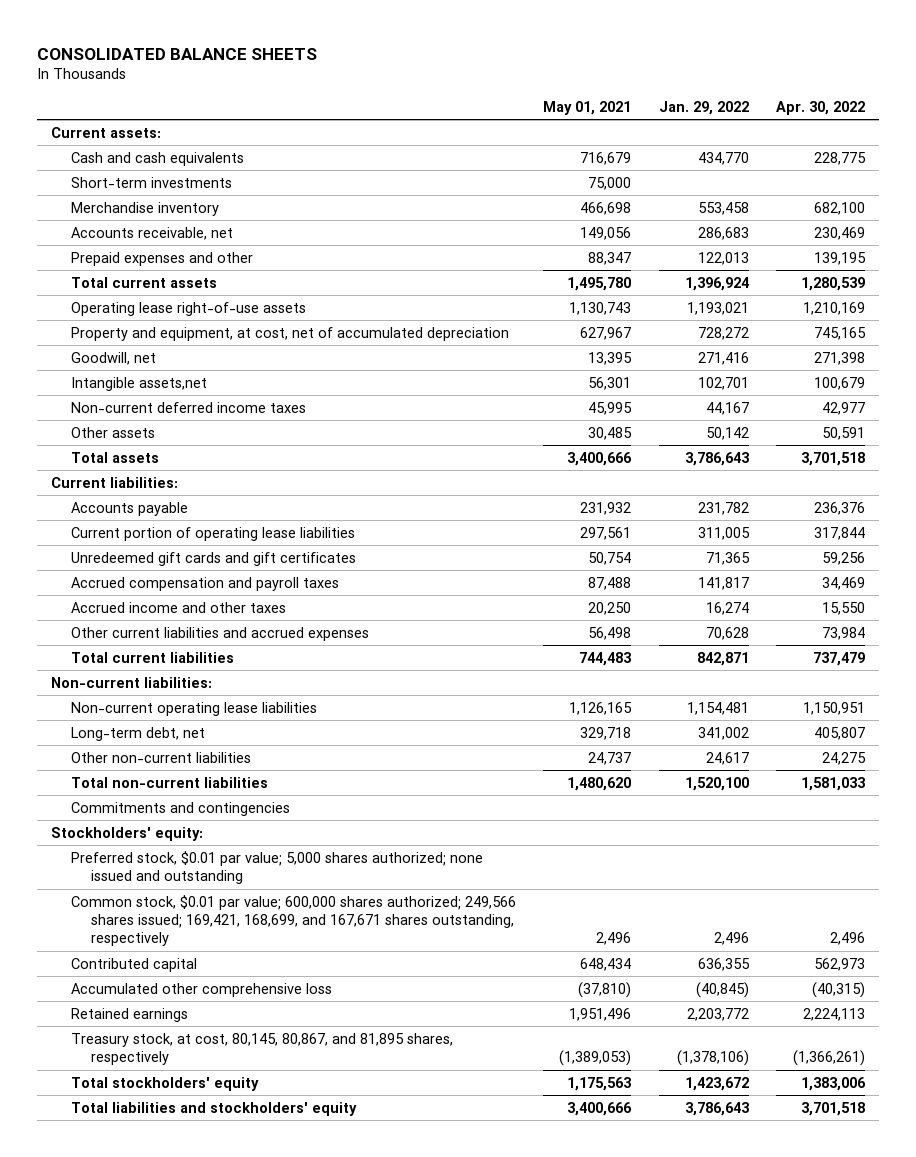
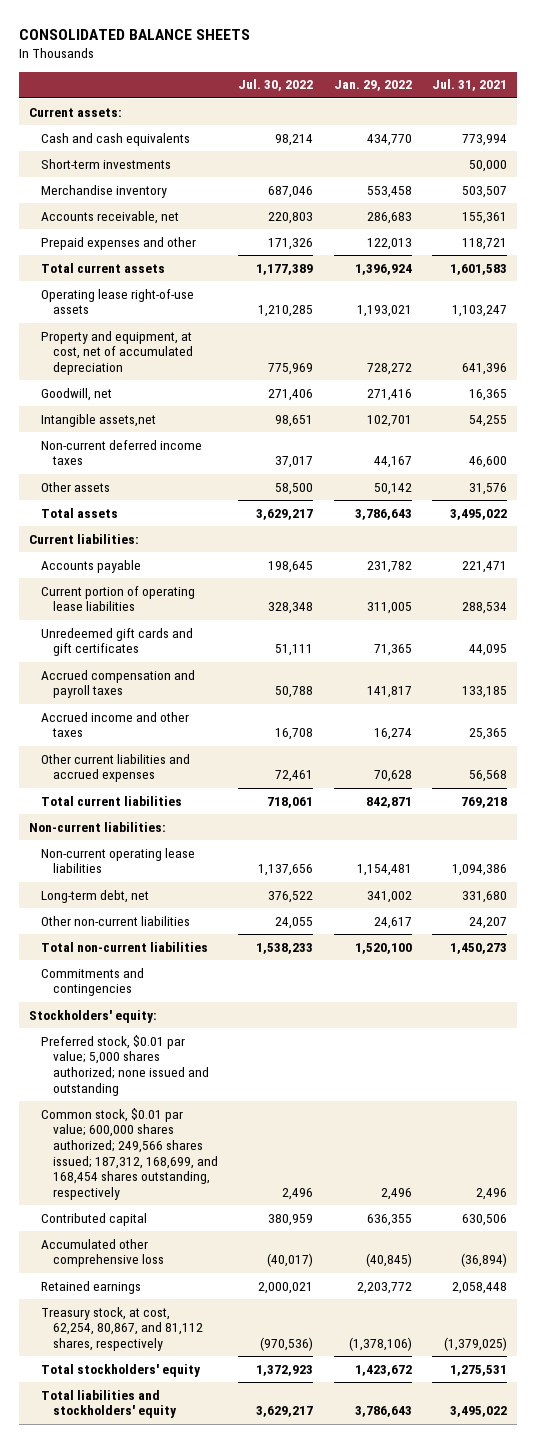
- | May 01, 2021 | Jan. 29, 2022 | Apr. 30, 2022
+ | Jul. 30, 2022 | Jan. 29, 2022 | Jul. 31, 2021
- Common stock, $0.01 par value; 600,000 shares authorized; 249,566 shares issued; 169,421, 168,699, and 167,671 shares outstanding, respectively | 2,496 | 2,496 | 2,496
+ Common stock, $0.01 par value; 600,000 shares authorized; 249,566 shares issued; 187,312, 168,699, and 168,454 shares outstanding, respectively | 2,496 | 2,496 | 2,496
- Treasury stock, at cost, 80,145, 80,867, and 81,895 shares, respectively | (1,389,053) | (1,378,106) | (1,366,261)
+ Treasury stock, at cost, 62,254, 80,867, and 81,112 shares, respectively | (970,536) | (1,378,106) | (1,379,025)

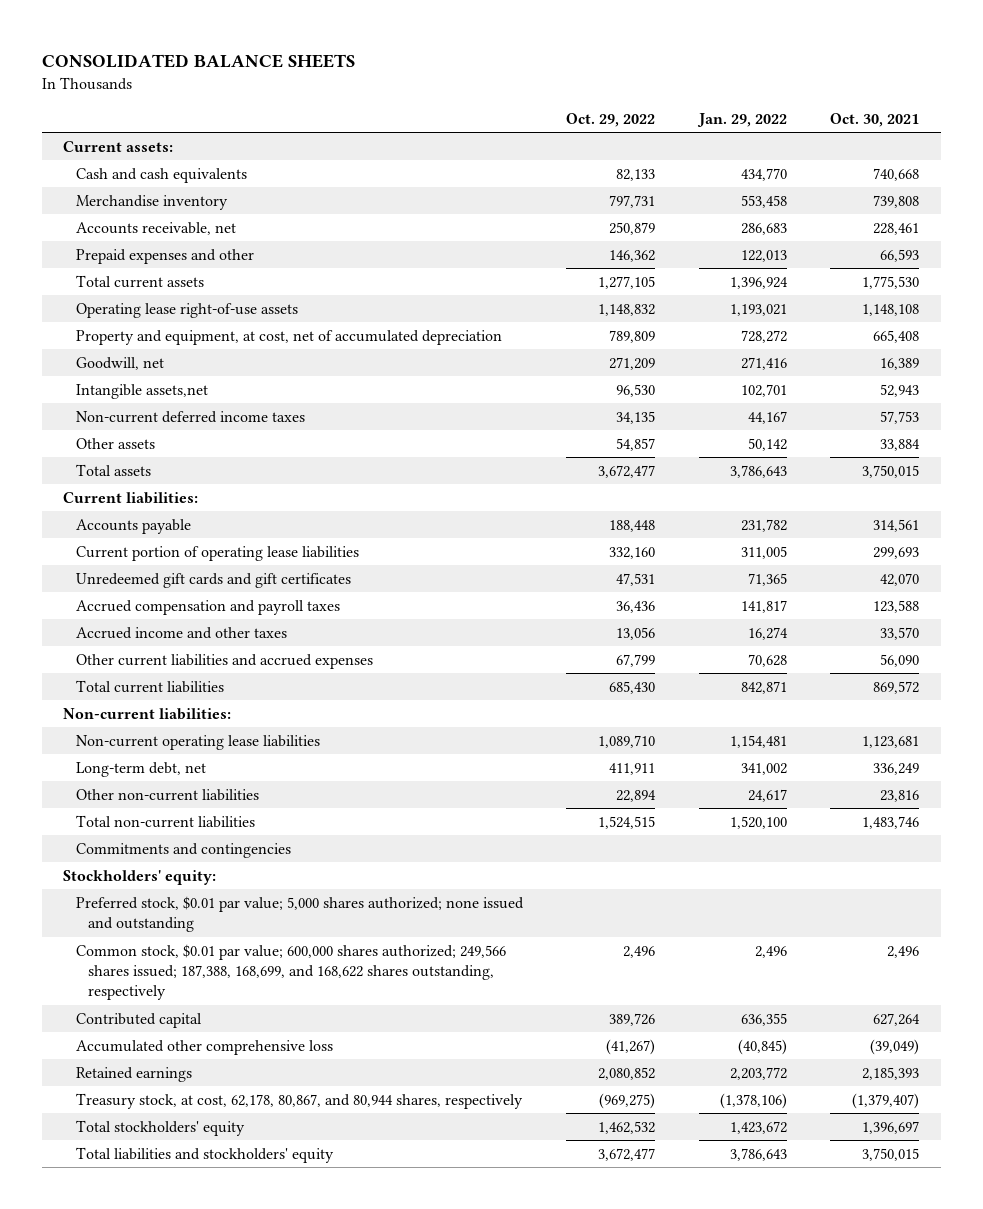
- | Jul. 30, 2022 | Jan. 29, 2022 | Jul. 31, 2021
+ | Oct. 29, 2022 | Jan. 29, 2022 | Oct. 30, 2021
- Short-term investments | | | 50,000
- Common stock, $0.01 par value; 600,000 shares authorized; 249,566 shares issued; 187,312, 168,699, and 168,454 shares outstanding, respectively | 2,496 | 2,496 | 2,496
+ Common stock, $0.01 par value; 600,000 shares authorized; 249,566 shares issued; 187,388, 168,699, and 168,622 shares outstanding, respectively | 2,496 | 2,496 | 2,496
- Treasury stock, at cost, 62,254, 80,867, and 81,112 shares, respectively | (970,536) | (1,378,106) | (1,379,025)
+ Treasury stock, at cost, 62,178, 80,867, and 80,944 shares, respectively | (969,275) | (1,378,106) | (1,379,407)

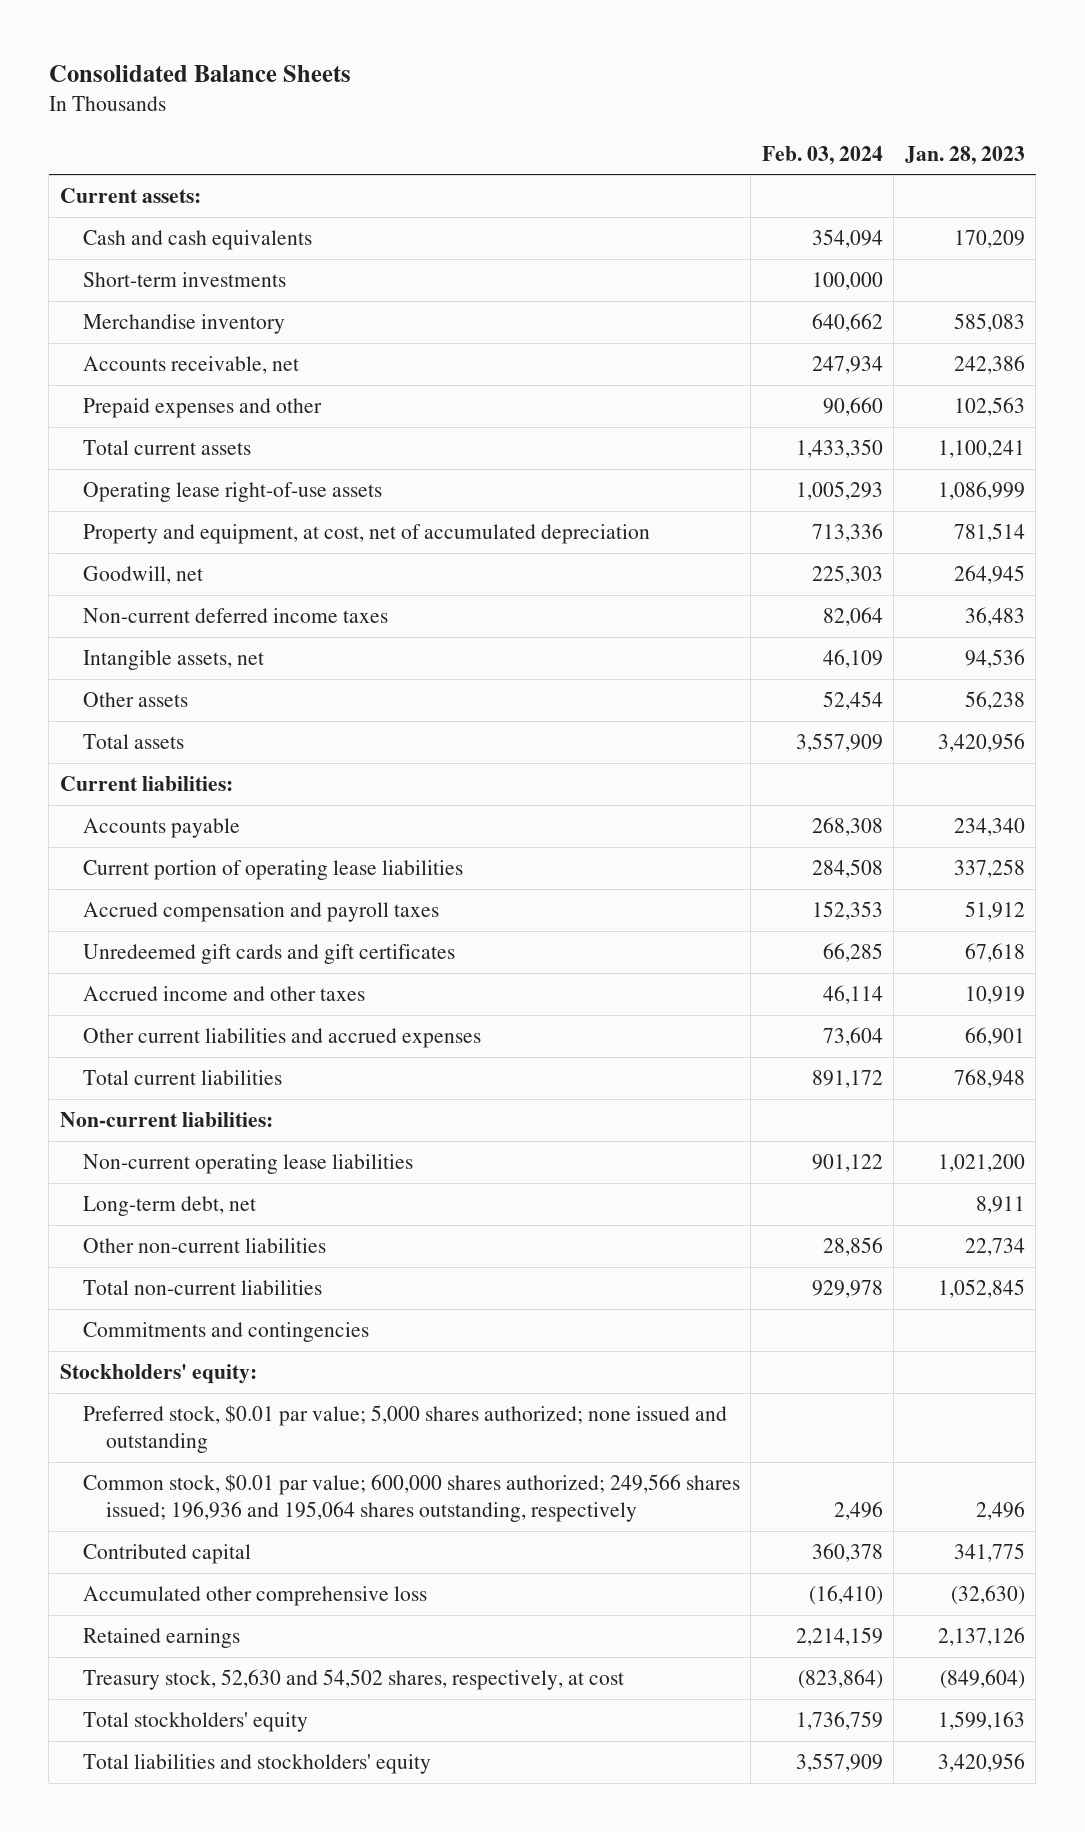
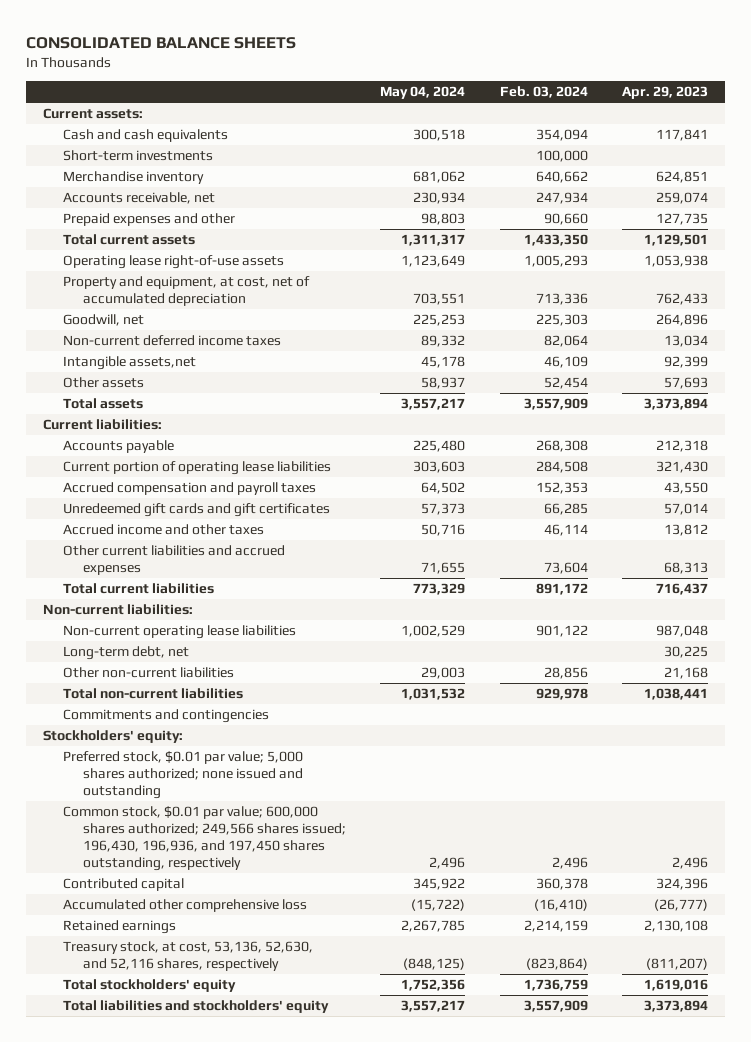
- Consolidated Balance Sheets
+ CONSOLIDATED BALANCE SHEETS
- | Feb. 03, 2024 | Jan. 28, 2023
+ | May 04, 2024 | Feb. 03, 2024 | Apr. 29, 2023
- Intangible assets, net | 46,109 | 94,536
+ Intangible assets,net | 45,178 | 46,109 | 92,399
- Common stock, $0.01 par value; 600,000 shares authorized; 249,566 shares issued; 196,936 and 195,064 shares outstanding, respectively | 2,496 | 2,496
+ Common stock, $0.01 par value; 600,000 shares authorized; 249,566 shares issued; 196,430, 196,936, and 197,450 shares outstanding, respectively | 2,496 | 2,496 | 2,496
- Treasury stock, 52,630 and 54,502 shares, respectively, at cost | (823,864) | (849,604)
+ Treasury stock, at cost, 53,136, 52,630, and 52,116 shares, respectively | (848,125) | (823,864) | (811,207)

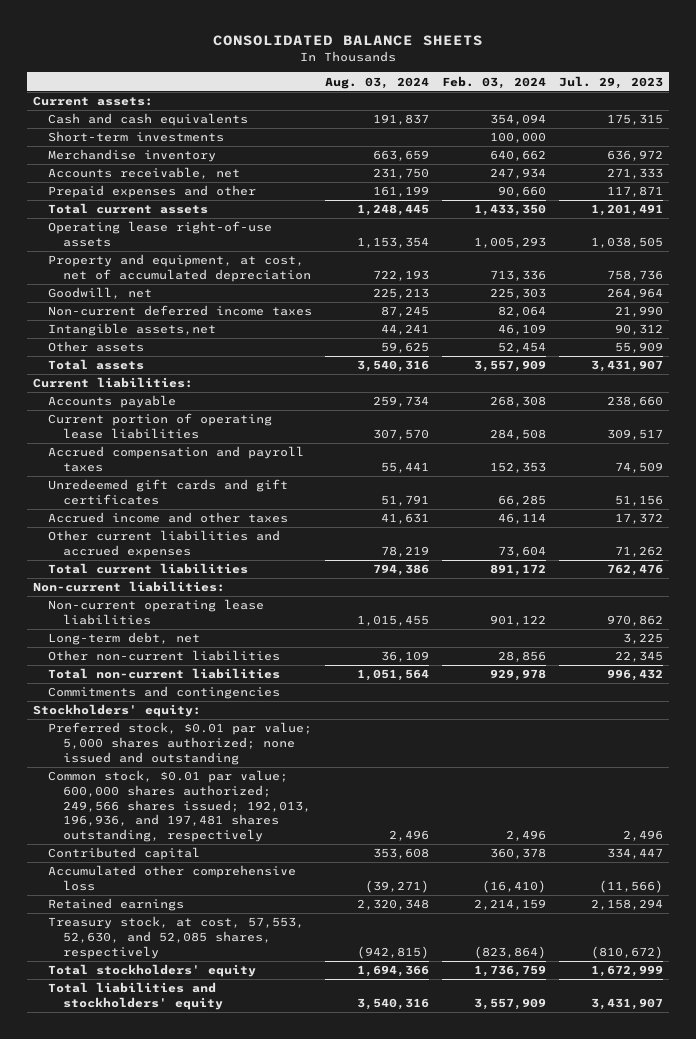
- | May 04, 2024 | Feb. 03, 2024 | Apr. 29, 2023
+ | Aug. 03, 2024 | Feb. 03, 2024 | Jul. 29, 2023
- Common stock, $0.01 par value; 600,000 shares authorized; 249,566 shares issued; 196,430, 196,936, and 197,450 shares outstanding, respectively | 2,496 | 2,496 | 2,496
+ Common stock, $0.01 par value; 600,000 shares authorized; 249,566 shares issued; 192,013, 196,936, and 197,481 shares outstanding, respectively | 2,496 | 2,496 | 2,496
- Treasury stock, at cost, 53,136, 52,630, and 52,116 shares, respectively | (848,125) | (823,864) | (811,207)
+ Treasury stock, at cost, 57,553, 52,630, and 52,085 shares, respectively | (942,815) | (823,864) | (810,672)

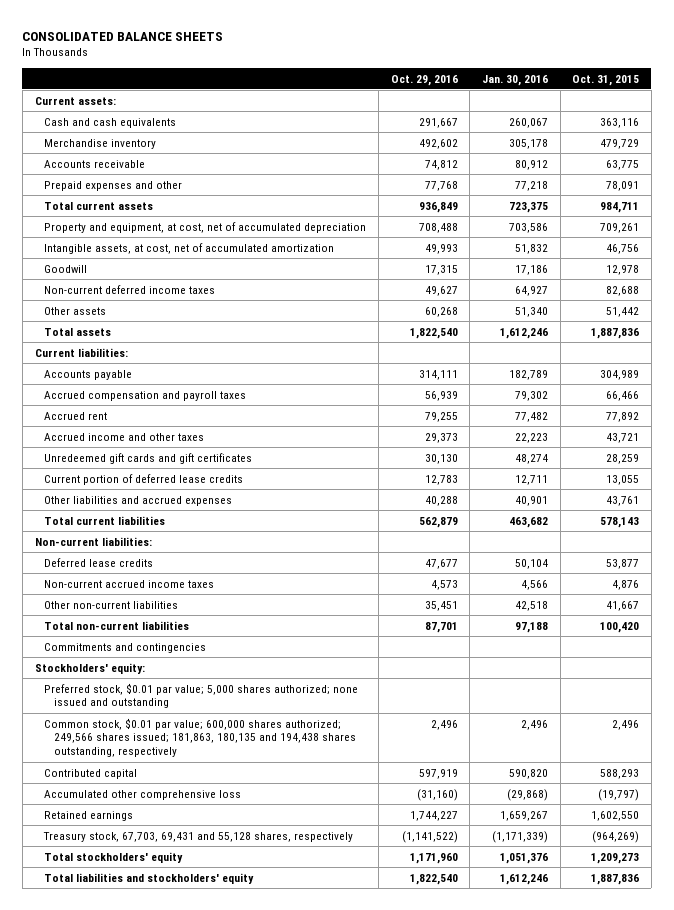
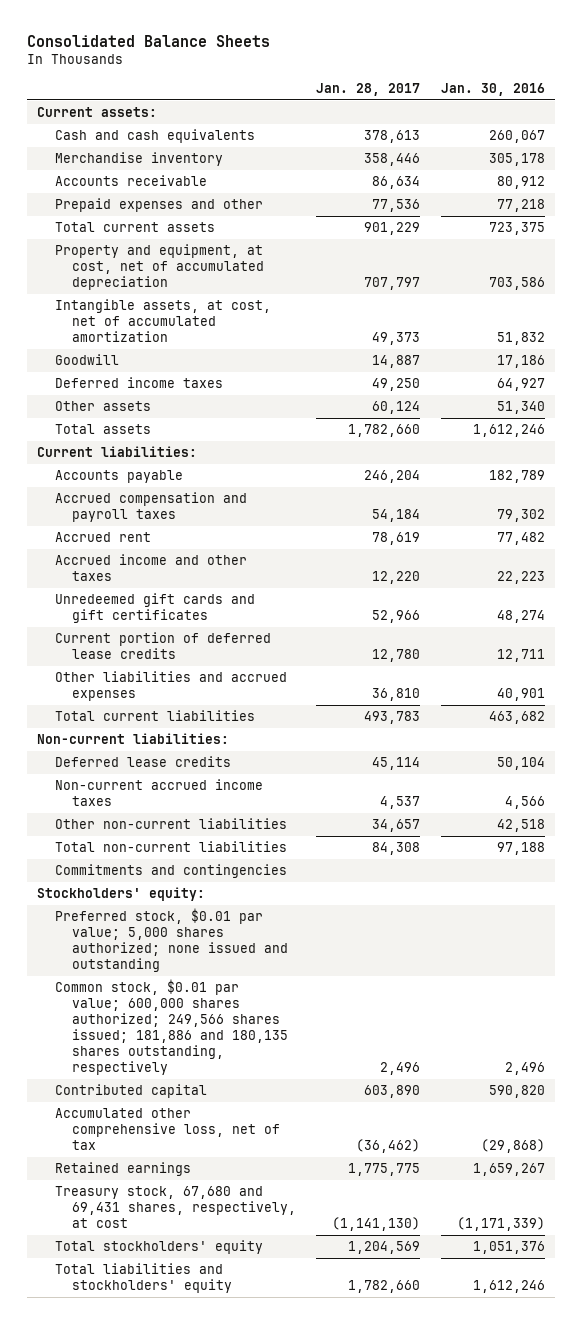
- CONSOLIDATED BALANCE SHEETS
+ Consolidated Balance Sheets
- | Oct. 29, 2016 | Jan. 30, 2016 | Oct. 31, 2015
+ | Jan. 28, 2017 | Jan. 30, 2016
- Non-current deferred income taxes | 49,627 | 64,927 | 82,688
+ Deferred income taxes | 49,250 | 64,927
- Common stock, $0.01 par value; 600,000 shares authorized; 249,566 shares issued; 181,863, 180,135 and 194,438 shares outstanding, respectively | 2,496 | 2,496 | 2,496
+ Common stock, $0.01 par value; 600,000 shares authorized; 249,566 shares issued; 181,886 and 180,135 shares outstanding, respectively | 2,496 | 2,496
- Accumulated other comprehensive loss | (31,160) | (29,868) | (19,797)
+ Accumulated other comprehensive loss, net of tax | (36,462) | (29,868)
- Treasury stock, 67,703, 69,431 and 55,128 shares, respectively | (1,141,522) | (1,171,339) | (964,269)
+ Treasury stock, 67,680 and 69,431 shares, respectively, at cost | (1,141,130) | (1,171,339)

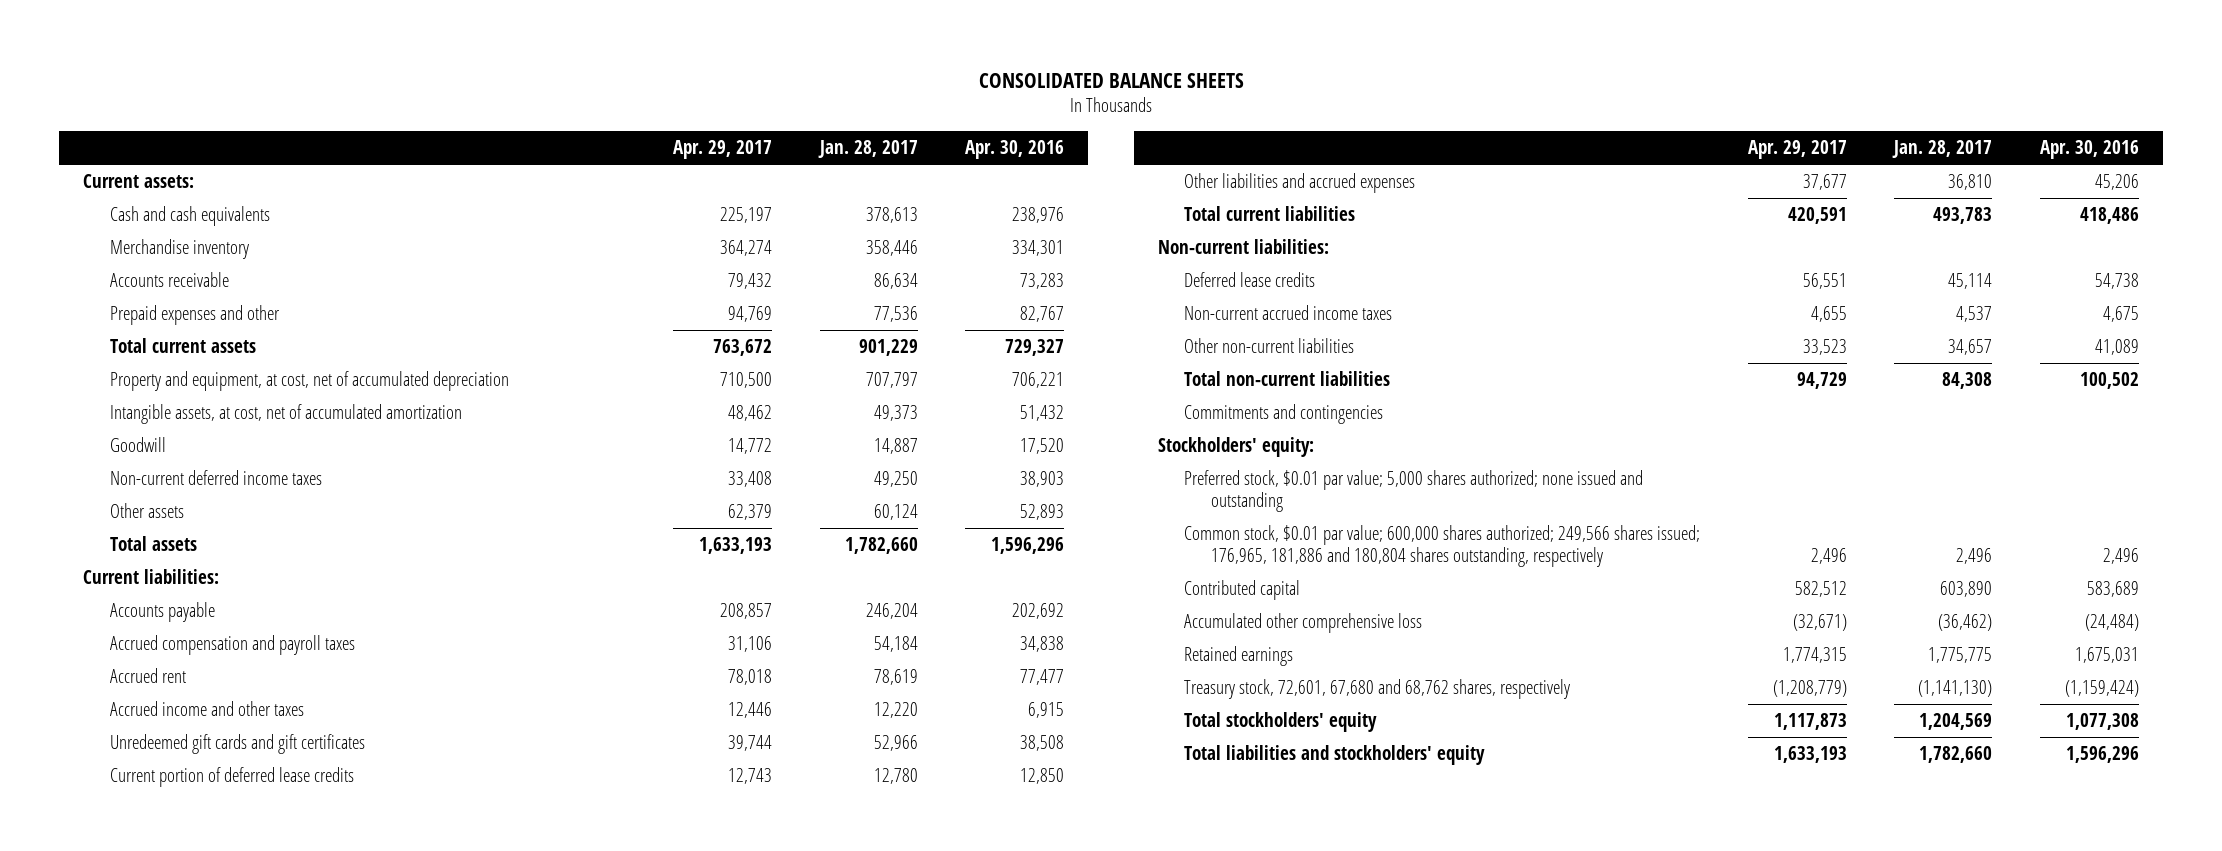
- Consolidated Balance Sheets
+ CONSOLIDATED BALANCE SHEETS
- | Jan. 28, 2017 | Jan. 30, 2016
+ | Apr. 29, 2017 | Jan. 28, 2017 | Apr. 30, 2016
- Deferred income taxes | 49,250 | 64,927
+ Non-current deferred income taxes | 33,408 | 49,250 | 38,903
- Common stock, $0.01 par value; 600,000 shares authorized; 249,566 shares issued; 181,886 and 180,135 shares outstanding, respectively | 2,496 | 2,496
+ Common stock, $0.01 par value; 600,000 shares authorized; 249,566 shares issued; 176,965, 181,886 and 180,804 shares outstanding, respectively | 2,496 | 2,496 | 2,496
- Accumulated other comprehensive loss, net of tax | (36,462) | (29,868)
+ Accumulated other comprehensive loss | (32,671) | (36,462) | (24,484)
- Treasury stock, 67,680 and 69,431 shares, respectively, at cost | (1,141,130) | (1,171,339)
+ Treasury stock, 72,601, 67,680 and 68,762 shares, respectively | (1,208,779) | (1,141,130) | (1,159,424)

